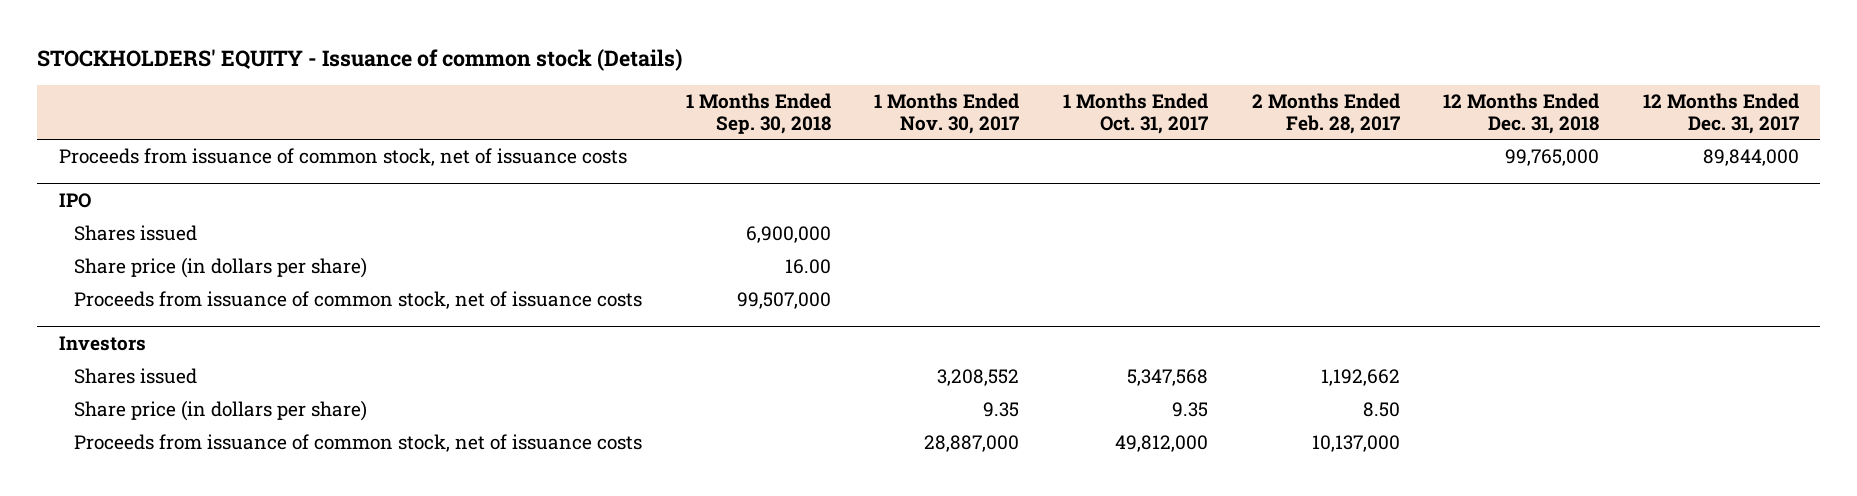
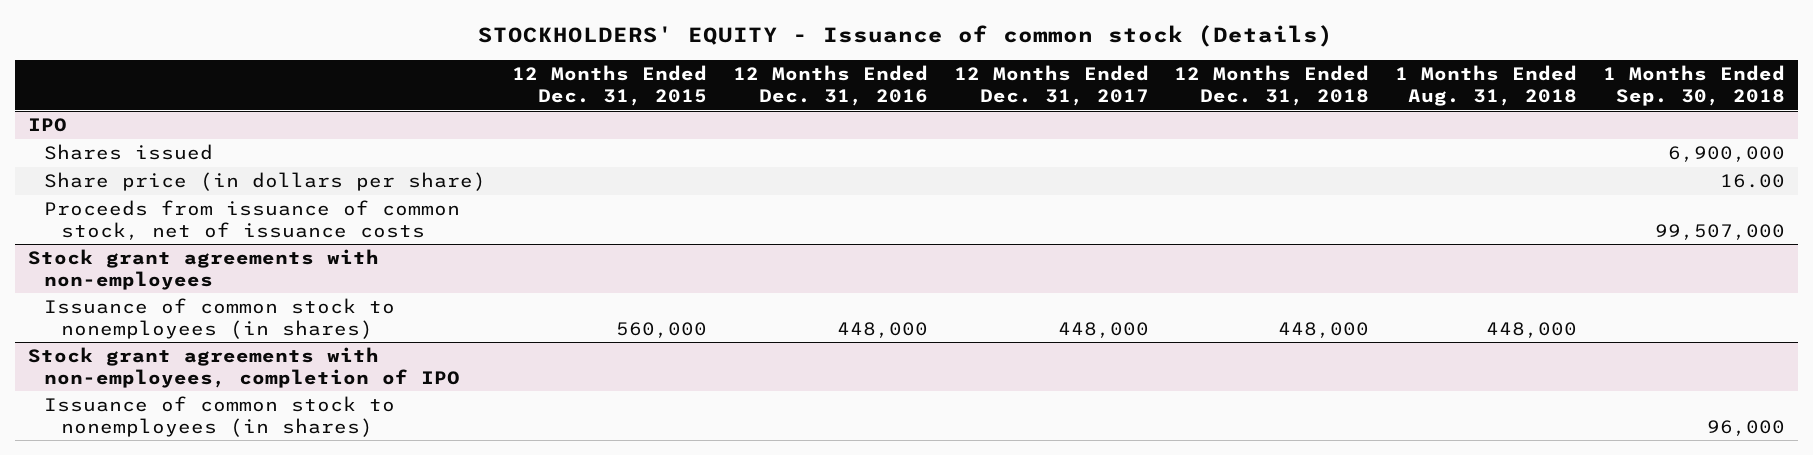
- | 1 Months Ended Sep. 30, 2018 | 1 Months Ended Nov. 30, 2017 | 1 Months Ended Oct. 31, 2017 | 2 Months Ended Feb. 28, 2017 | 12 Months Ended Dec. 31, 2018 | 12 Months Ended Dec. 31, 2017
+ | 12 Months Ended Dec. 31, 2015 | 12 Months Ended Dec. 31, 2016 | 12 Months Ended Dec. 31, 2017 | 12 Months Ended Dec. 31, 2018 | 1 Months Ended Aug. 31, 2018 | 1 Months Ended Sep. 30, 2018
- Proceeds from issuance of common stock, net of issuance costs | | | | | 99,765,000 | 89,844,000
- Investors
- Shares issued | | 3,208,552 | 5,347,568 | 1,192,662 | |
- Share price (in dollars per share) | | 9.35 | 9.35 | 8.50 | |
- Proceeds from issuance of common stock, net of issuance costs | | 28,887,000 | 49,812,000 | 10,137,000 | |
+ Stock grant agreements with non-employees
+ Issuance of common stock to nonemployees (in shares) | 560,000 | 448,000 | 448,000 | 448,000 | 448,000 |
+ Stock grant agreements with non-employees, completion of IPO
+ Issuance of common stock to nonemployees (in shares) | | | | | | 96,000

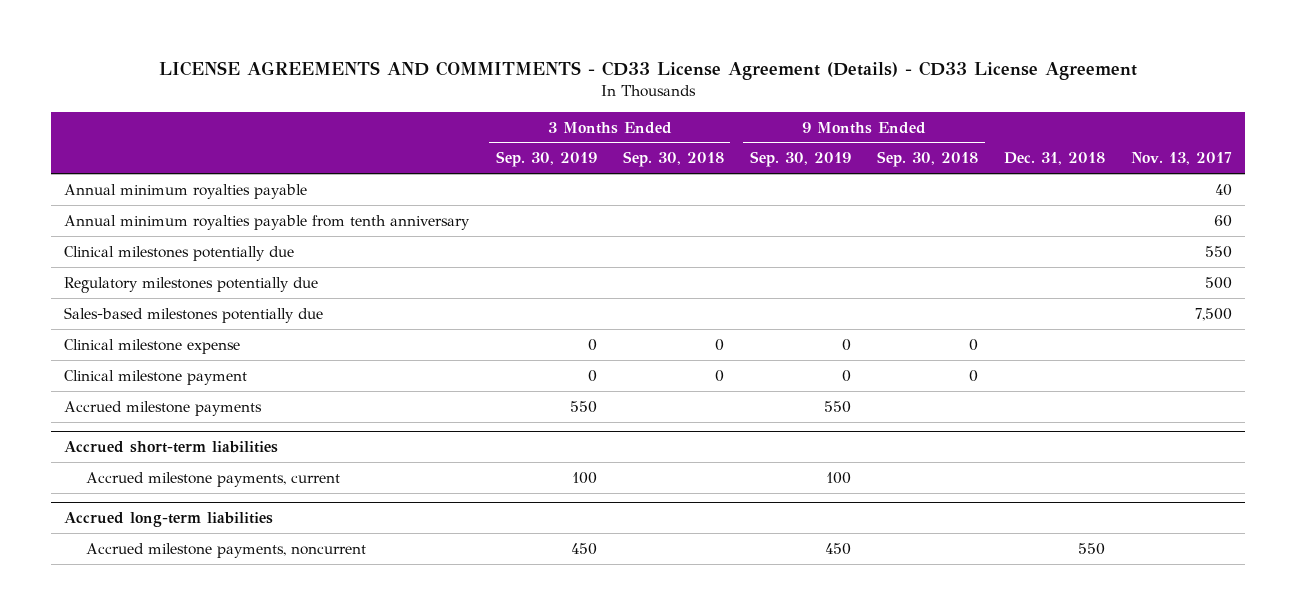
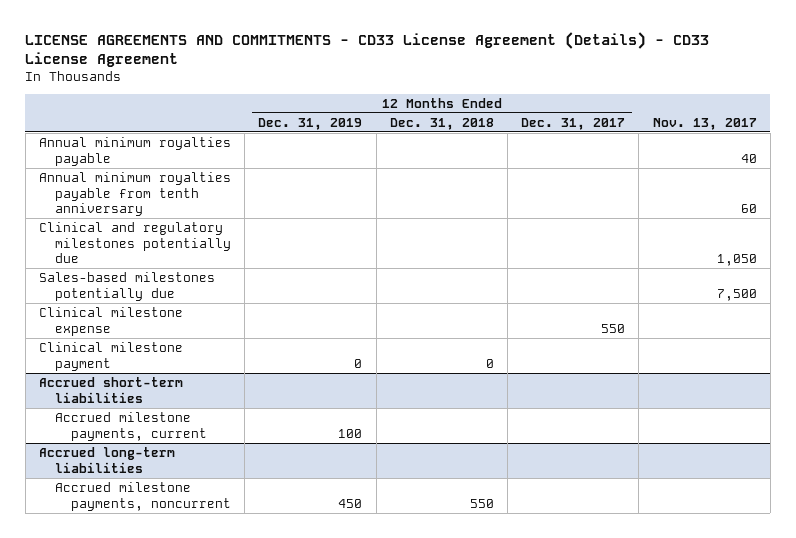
- | 3 Months Ended Sep. 30, 2019 | 3 Months Ended Sep. 30, 2018 | 9 Months Ended Sep. 30, 2019 | 9 Months Ended Sep. 30, 2018 | Dec. 31, 2018 | Nov. 13, 2017
+ | 12 Months Ended Dec. 31, 2019 | 12 Months Ended Dec. 31, 2018 | 12 Months Ended Dec. 31, 2017 | Nov. 13, 2017
- Clinical milestones potentially due | | | | | | 550
- Regulatory milestones potentially due | | | | | | 500
+ Clinical and regulatory milestones potentially due | | | | 1,050
- Accrued milestone payments | 550 | | 550 | | |

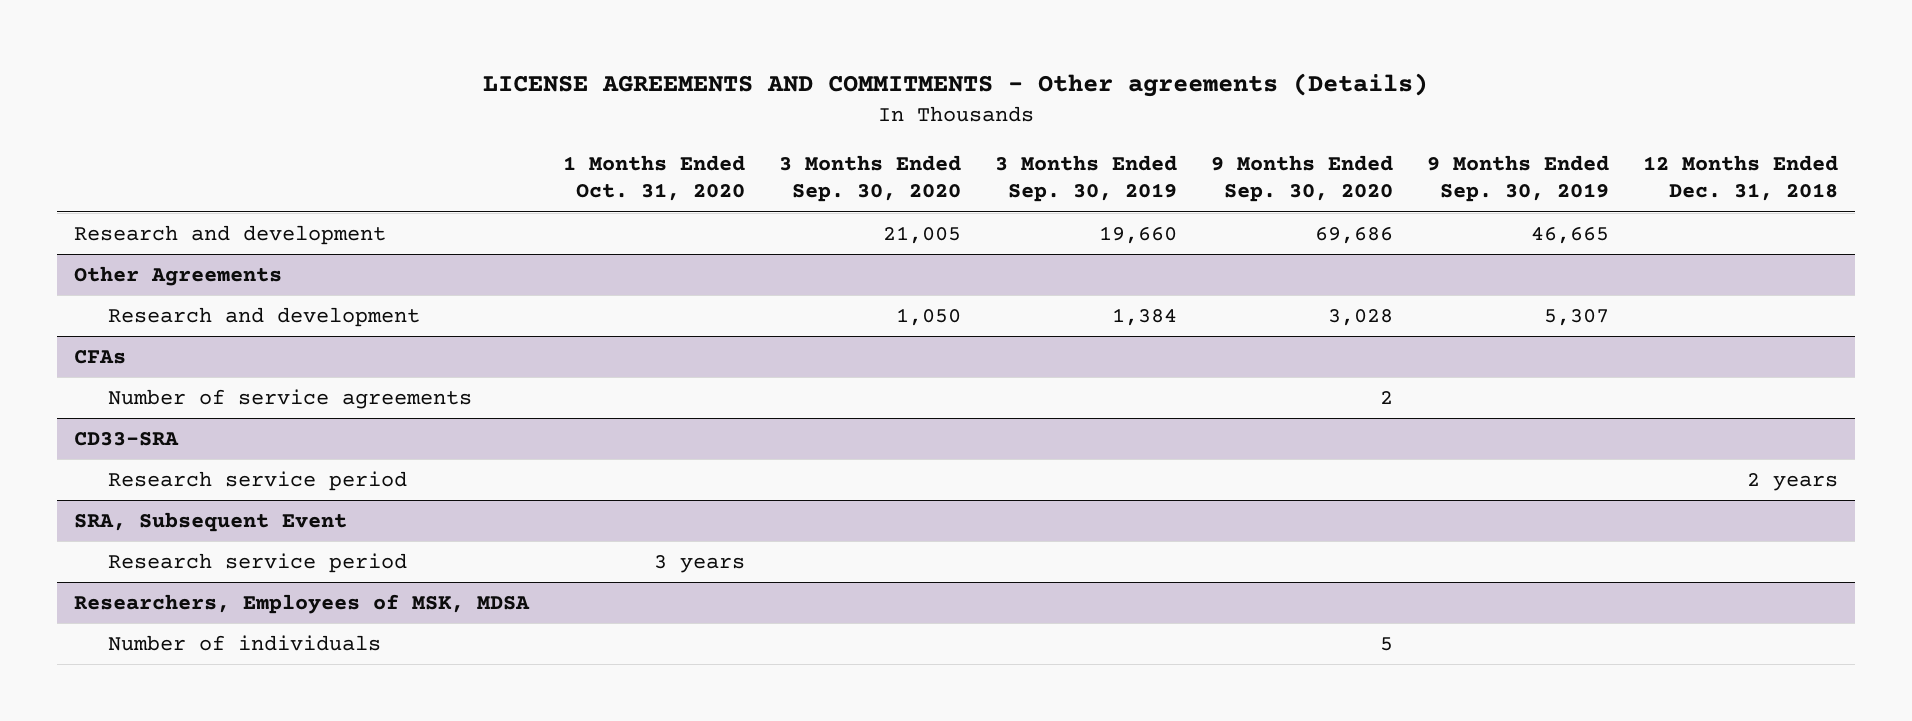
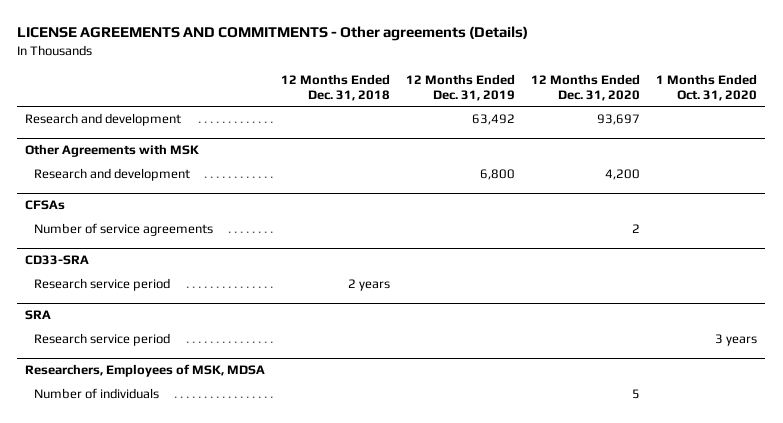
- | 1 Months Ended Oct. 31, 2020 | 3 Months Ended Sep. 30, 2020 | 3 Months Ended Sep. 30, 2019 | 9 Months Ended Sep. 30, 2020 | 9 Months Ended Sep. 30, 2019 | 12 Months Ended Dec. 31, 2018
+ | 12 Months Ended Dec. 31, 2018 | 12 Months Ended Dec. 31, 2019 | 12 Months Ended Dec. 31, 2020 | 1 Months Ended Oct. 31, 2020
- Other Agreements
+ Other Agreements with MSK
- CFAs
+ CFSAs
- SRA, Subsequent Event
+ SRA

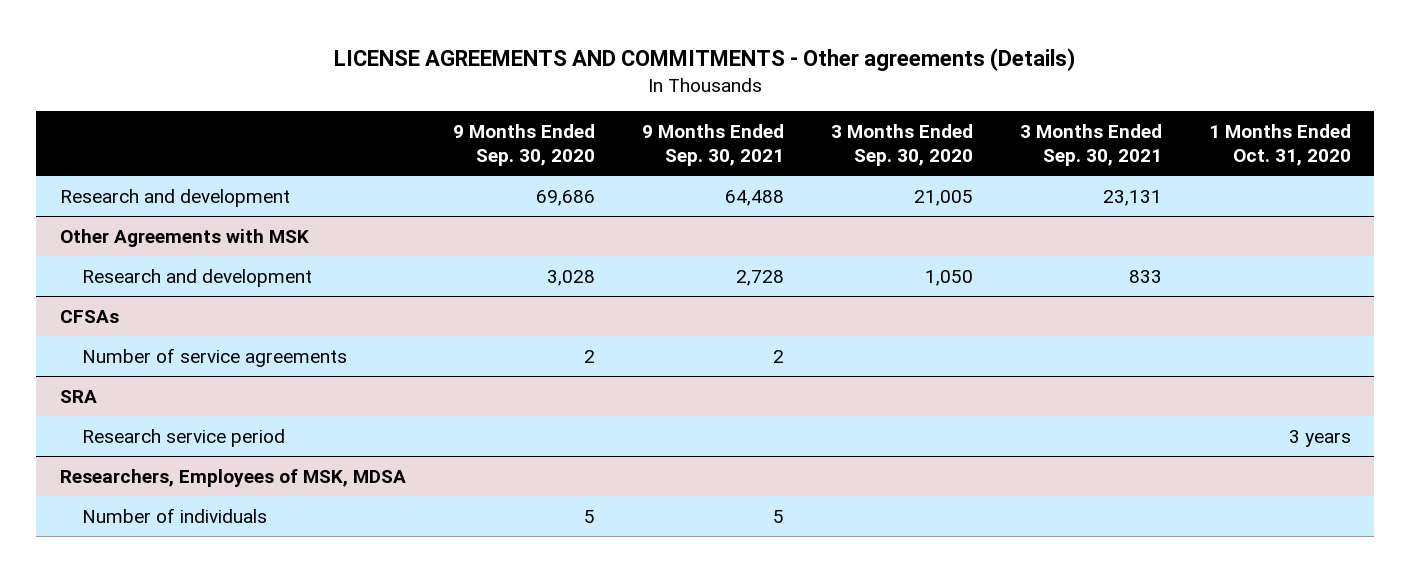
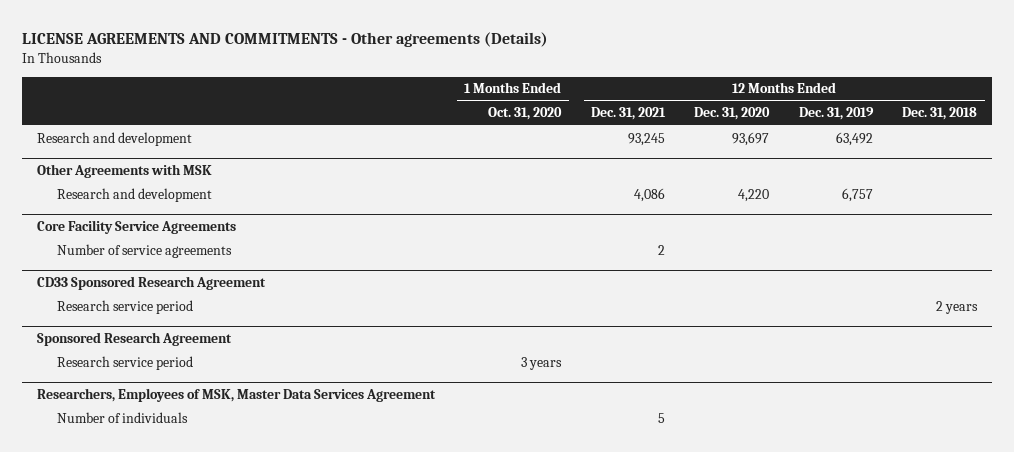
- | 9 Months Ended Sep. 30, 2020 | 9 Months Ended Sep. 30, 2021 | 3 Months Ended Sep. 30, 2020 | 3 Months Ended Sep. 30, 2021 | 1 Months Ended Oct. 31, 2020
+ | 1 Months Ended Oct. 31, 2020 | 12 Months Ended Dec. 31, 2021 | 12 Months Ended Dec. 31, 2020 | 12 Months Ended Dec. 31, 2019 | 12 Months Ended Dec. 31, 2018
- CFSAs
+ Core Facility Service Agreements
- SRA
+ CD33 Sponsored Research Agreement
+ Research service period | | | | | 2 years
+ Sponsored Research Agreement
- Researchers, Employees of MSK, MDSA
- Number of individuals | 5 | 5 | | |
+ Researchers, Employees of MSK, Master Data Services Agreement
+ Number of individuals | | 5 | | |

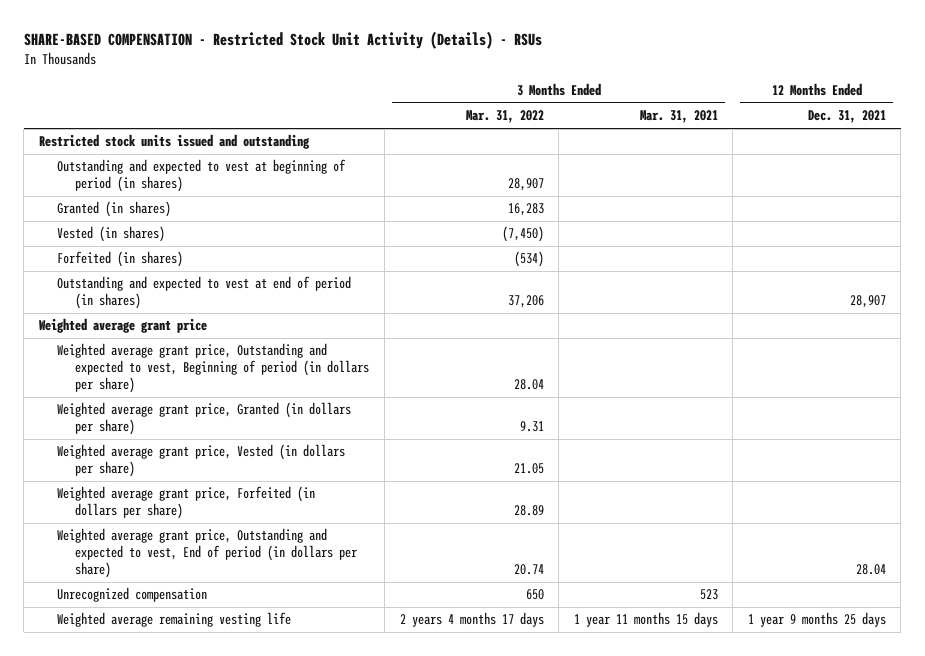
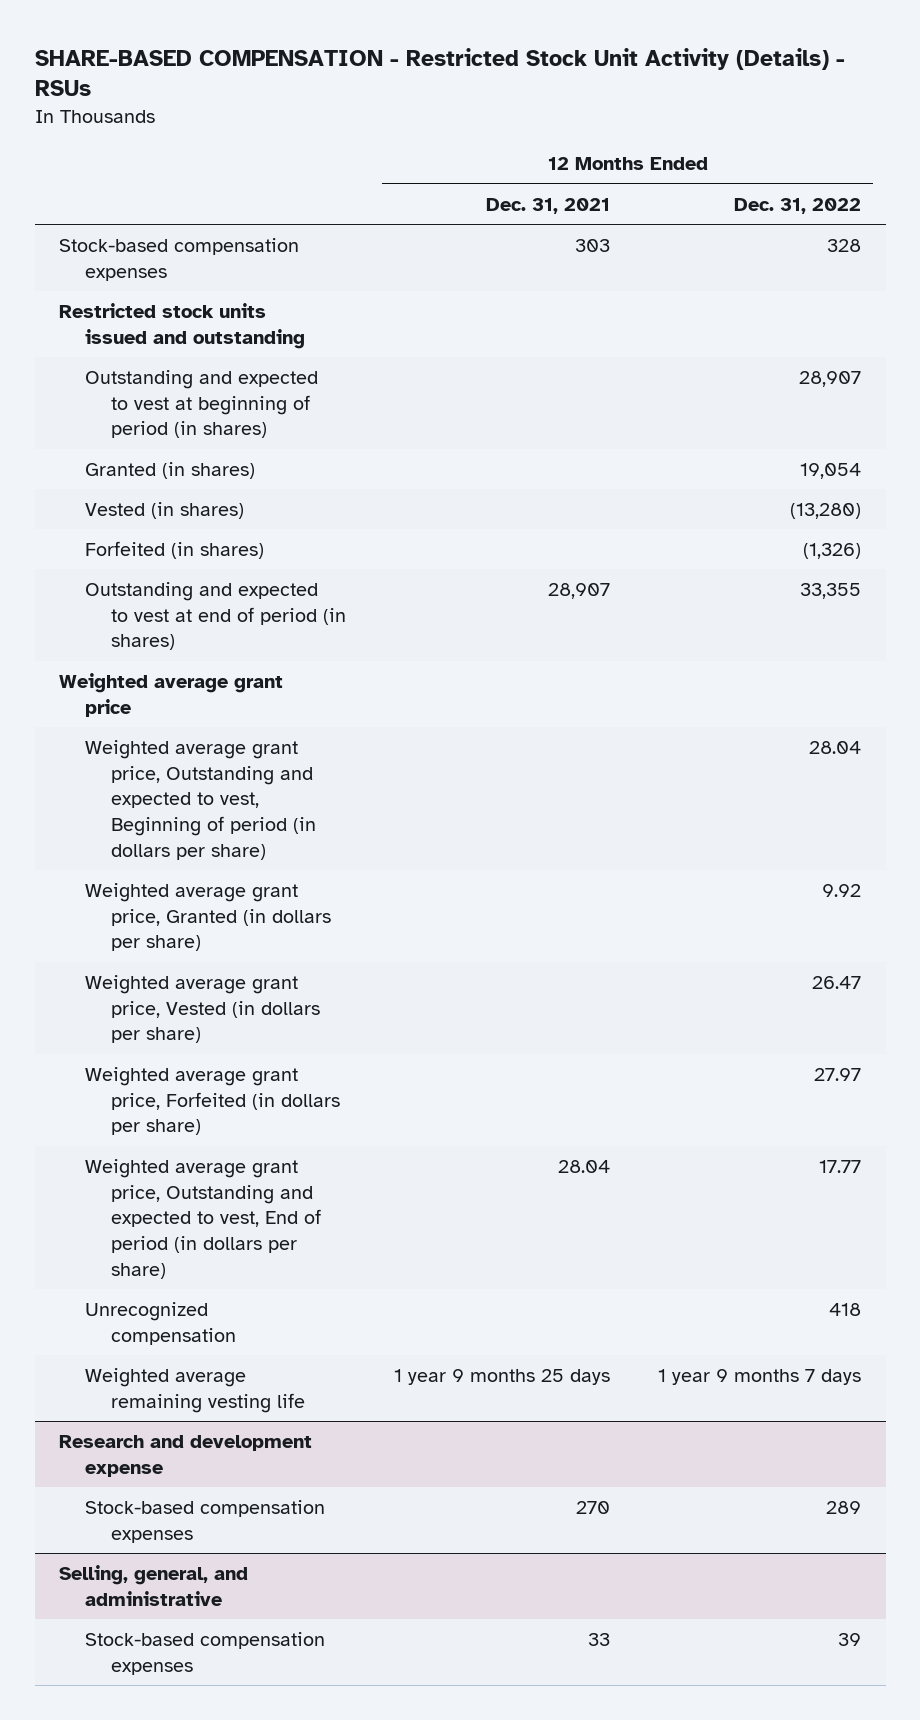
- | 3 Months Ended Mar. 31, 2022 | 3 Months Ended Mar. 31, 2021 | 12 Months Ended Dec. 31, 2021
+ | 12 Months Ended Dec. 31, 2021 | 12 Months Ended Dec. 31, 2022
+ Stock-based compensation expenses | 303 | 328
+ Research and development expense
+ Stock-based compensation expenses | 270 | 289
+ Selling, general, and administrative
+ Stock-based compensation expenses | 33 | 39

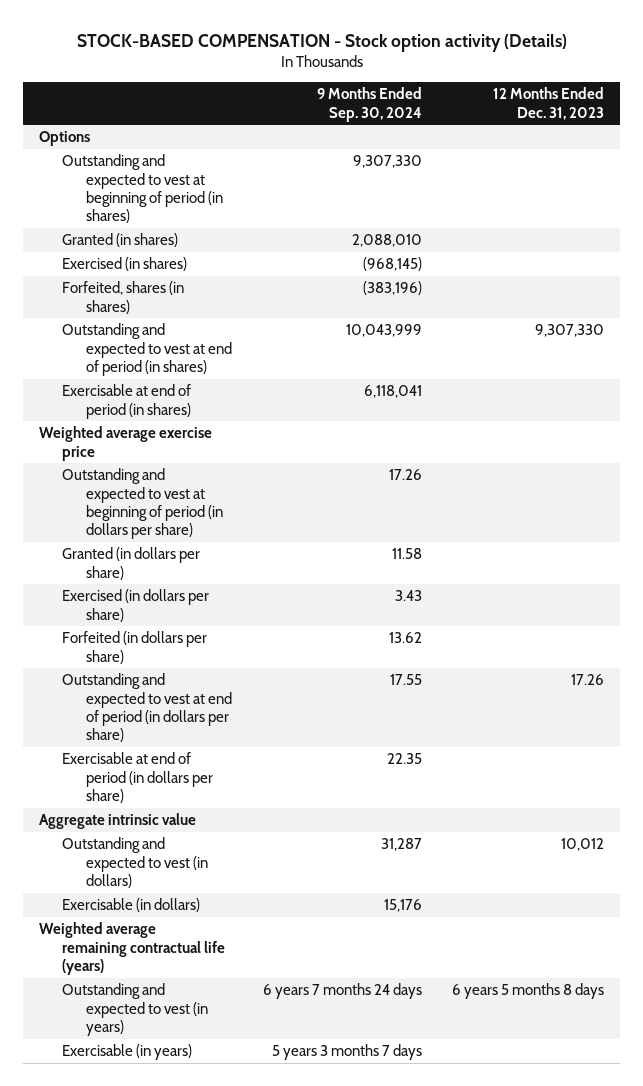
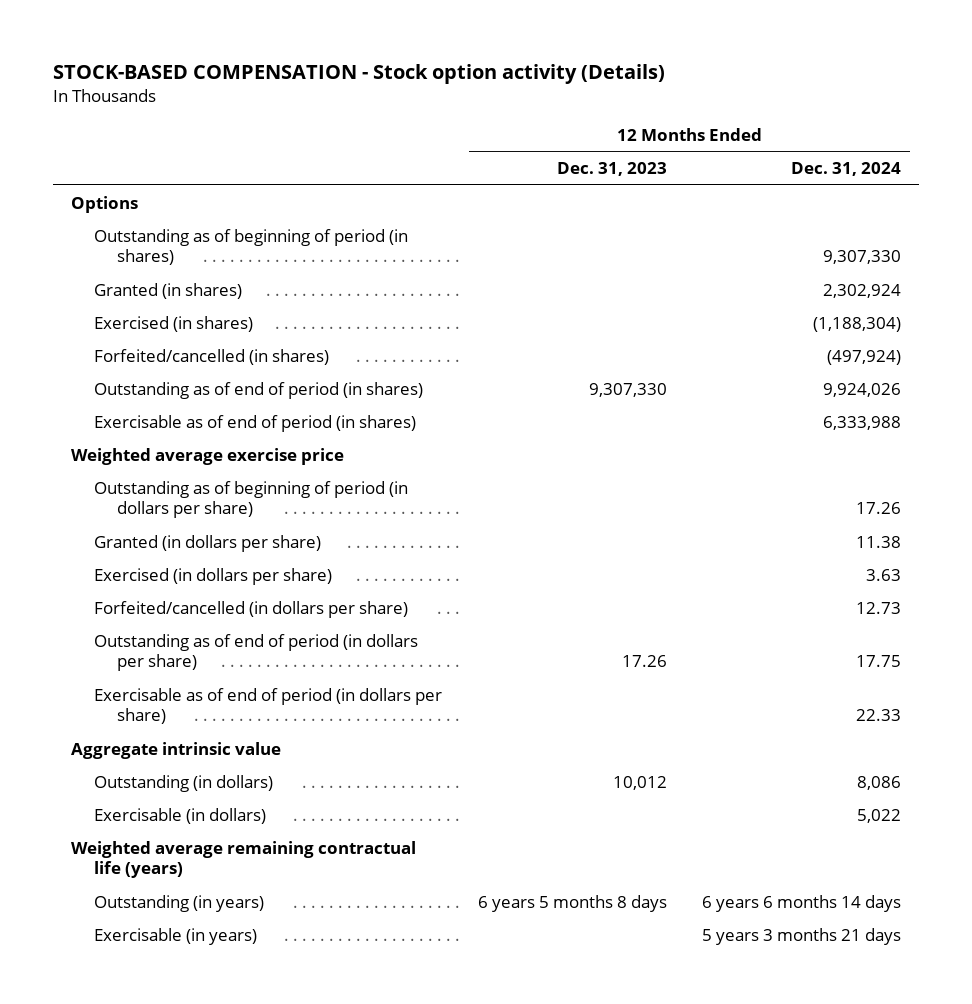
- | 9 Months Ended Sep. 30, 2024 | 12 Months Ended Dec. 31, 2023
+ | 12 Months Ended Dec. 31, 2023 | 12 Months Ended Dec. 31, 2024
- Outstanding and expected to vest at beginning of period (in shares) | 9,307,330 |
+ Outstanding as of beginning of period (in shares) | | 9,307,330
- Forfeited, shares (in shares) | (383,196) |
- Outstanding and expected to vest at end of period (in shares) | 10,043,999 | 9,307,330
- Exercisable at end of period (in shares) | 6,118,041 |
+ Forfeited/cancelled (in shares) | | (497,924)
+ Outstanding as of end of period (in shares) | 9,307,330 | 9,924,026
+ Exercisable as of end of period (in shares) | | 6,333,988
- Outstanding and expected to vest at beginning of period (in dollars per share) | 17.26 |
+ Outstanding as of beginning of period (in dollars per share) | | 17.26
- Forfeited (in dollars per share) | 13.62 |
- Outstanding and expected to vest at end of period (in dollars per share) | 17.55 | 17.26
- Exercisable at end of period (in dollars per share) | 22.35 |
+ Forfeited/cancelled (in dollars per share) | | 12.73
+ Outstanding as of end of period (in dollars per share) | 17.26 | 17.75
+ Exercisable as of end of period (in dollars per share) | | 22.33
- Outstanding and expected to vest (in dollars) | 31,287 | 10,012
+ Outstanding (in dollars) | 10,012 | 8,086
- Outstanding and expected to vest (in years) | 6 years 7 months 24 days | 6 years 5 months 8 days
+ Outstanding (in years) | 6 years 5 months 8 days | 6 years 6 months 14 days

